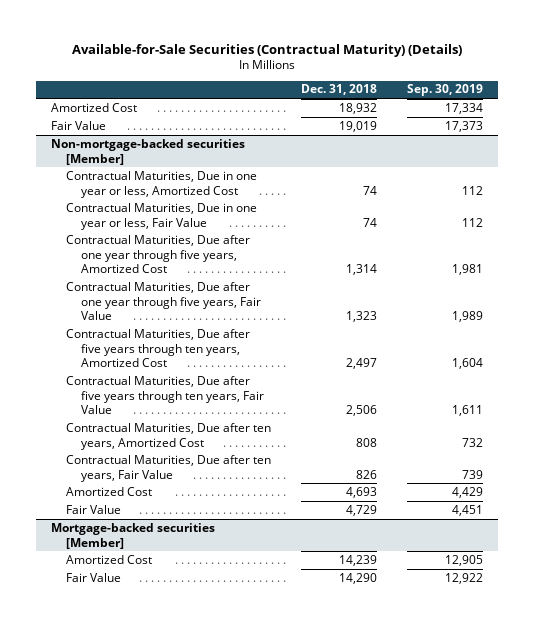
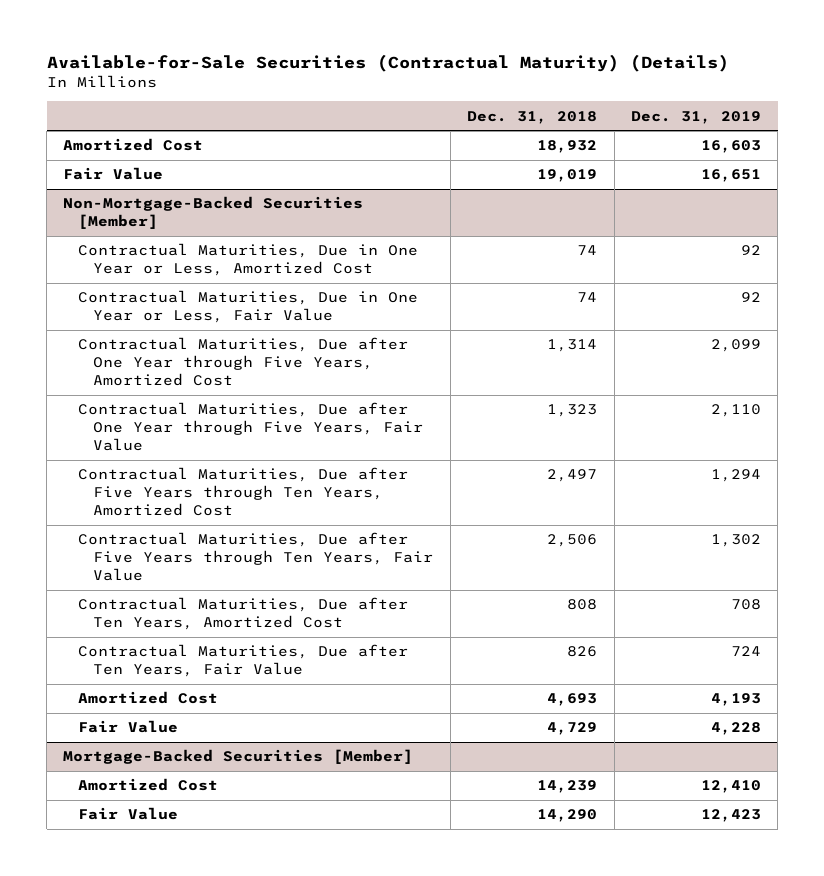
- | Dec. 31, 2018 | Sep. 30, 2019
+ | Dec. 31, 2018 | Dec. 31, 2019
- Non-mortgage-backed securities [Member]
- Contractual Maturities, Due in one year or less, Amortized Cost | 74 | 112
- Contractual Maturities, Due in one year or less, Fair Value | 74 | 112
- Contractual Maturities, Due after one year through five years, Amortized Cost | 1,314 | 1,981
- Contractual Maturities, Due after one year through five years, Fair Value | 1,323 | 1,989
- Contractual Maturities, Due after five years through ten years, Amortized Cost | 2,497 | 1,604
- Contractual Maturities, Due after five years through ten years, Fair Value | 2,506 | 1,611
- Contractual Maturities, Due after ten years, Amortized Cost | 808 | 732
- Contractual Maturities, Due after ten years, Fair Value | 826 | 739
+ Non-Mortgage-Backed Securities [Member]
+ Contractual Maturities, Due in One Year or Less, Amortized Cost | 74 | 92
+ Contractual Maturities, Due in One Year or Less, Fair Value | 74 | 92
+ Contractual Maturities, Due after One Year through Five Years, Amortized Cost | 1,314 | 2,099
+ Contractual Maturities, Due after One Year through Five Years, Fair Value | 1,323 | 2,110
+ Contractual Maturities, Due after Five Years through Ten Years, Amortized Cost | 2,497 | 1,294
+ Contractual Maturities, Due after Five Years through Ten Years, Fair Value | 2,506 | 1,302
+ Contractual Maturities, Due after Ten Years, Amortized Cost | 808 | 708
+ Contractual Maturities, Due after Ten Years, Fair Value | 826 | 724
- Mortgage-backed securities [Member]
+ Mortgage-Backed Securities [Member]

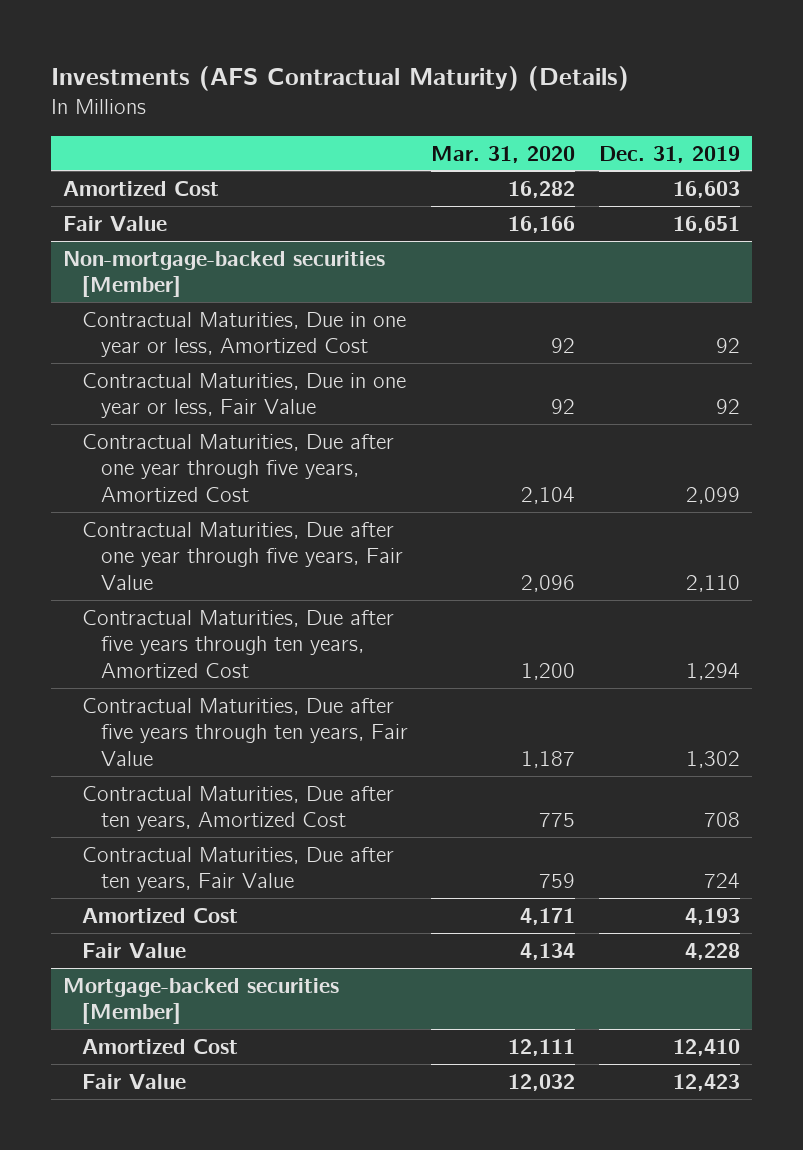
- Available-for-Sale Securities (Contractual Maturity) (Details)
+ Investments (AFS Contractual Maturity) (Details)
- | Dec. 31, 2018 | Dec. 31, 2019
+ | Mar. 31, 2020 | Dec. 31, 2019
- Non-Mortgage-Backed Securities [Member]
- Contractual Maturities, Due in One Year or Less, Amortized Cost | 74 | 92
- Contractual Maturities, Due in One Year or Less, Fair Value | 74 | 92
- Contractual Maturities, Due after One Year through Five Years, Amortized Cost | 1,314 | 2,099
- Contractual Maturities, Due after One Year through Five Years, Fair Value | 1,323 | 2,110
- Contractual Maturities, Due after Five Years through Ten Years, Amortized Cost | 2,497 | 1,294
- Contractual Maturities, Due after Five Years through Ten Years, Fair Value | 2,506 | 1,302
- Contractual Maturities, Due after Ten Years, Amortized Cost | 808 | 708
- Contractual Maturities, Due after Ten Years, Fair Value | 826 | 724
+ Non-mortgage-backed securities [Member]
+ Contractual Maturities, Due in one year or less, Amortized Cost | 92 | 92
+ Contractual Maturities, Due in one year or less, Fair Value | 92 | 92
+ Contractual Maturities, Due after one year through five years, Amortized Cost | 2,104 | 2,099
+ Contractual Maturities, Due after one year through five years, Fair Value | 2,096 | 2,110
+ Contractual Maturities, Due after five years through ten years, Amortized Cost | 1,200 | 1,294
+ Contractual Maturities, Due after five years through ten years, Fair Value | 1,187 | 1,302
+ Contractual Maturities, Due after ten years, Amortized Cost | 775 | 708
+ Contractual Maturities, Due after ten years, Fair Value | 759 | 724
- Mortgage-Backed Securities [Member]
+ Mortgage-backed securities [Member]

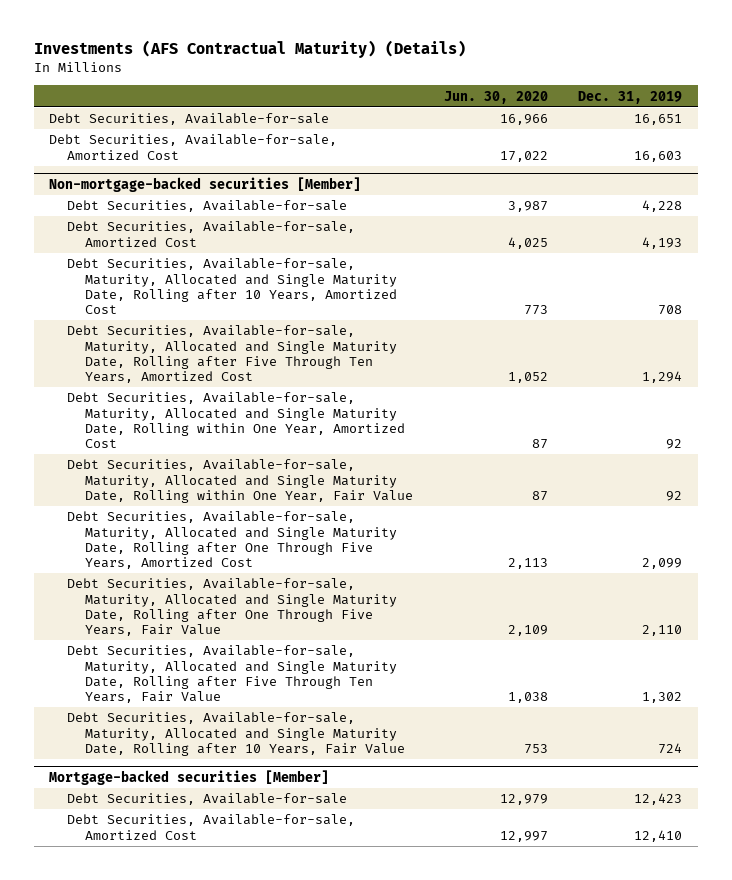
- | Mar. 31, 2020 | Dec. 31, 2019
+ | Jun. 30, 2020 | Dec. 31, 2019
- Amortized Cost | 16,282 | 16,603
- Fair Value | 16,166 | 16,651
+ Debt Securities, Available-for-sale | 16,966 | 16,651
+ Debt Securities, Available-for-sale, Amortized Cost | 17,022 | 16,603
@ Non-mortgage-backed securities [Member]
- Contractual Maturities, Due in one year or less, Amortized Cost | 92 | 92
- Contractual Maturities, Due in one year or less, Fair Value | 92 | 92
- Contractual Maturities, Due after one year through five years, Amortized Cost | 2,104 | 2,099
- Contractual Maturities, Due after one year through five years, Fair Value | 2,096 | 2,110
- Contractual Maturities, Due after five years through ten years, Amortized Cost | 1,200 | 1,294
- Contractual Maturities, Due after five years through ten years, Fair Value | 1,187 | 1,302
- Contractual Maturities, Due after ten years, Amortized Cost | 775 | 708
- Contractual Maturities, Due after ten years, Fair Value | 759 | 724
- Amortized Cost | 4,171 | 4,193
- Fair Value | 4,134 | 4,228
+ Debt Securities, Available-for-sale | 3,987 | 4,228
+ Debt Securities, Available-for-sale, Amortized Cost | 4,025 | 4,193
+ Debt Securities, Available-for-sale, Maturity, Allocated and Single Maturity Date, Rolling after 10 Years, Amortized Cost | 773 | 708
+ Debt Securities, Available-for-sale, Maturity, Allocated and Single Maturity Date, Rolling after Five Through Ten Years, Amortized Cost | 1,052 | 1,294
+ Debt Securities, Available-for-sale, Maturity, Allocated and Single Maturity Date, Rolling within One Year, Amortized Cost | 87 | 92
+ Debt Securities, Available-for-sale, Maturity, Allocated and Single Maturity Date, Rolling within One Year, Fair Value | 87 | 92
+ Debt Securities, Available-for-sale, Maturity, Allocated and Single Maturity Date, Rolling after One Through Five Years, Amortized Cost | 2,113 | 2,099
+ Debt Securities, Available-for-sale, Maturity, Allocated and Single Maturity Date, Rolling after One Through Five Years, Fair Value | 2,109 | 2,110
+ Debt Securities, Available-for-sale, Maturity, Allocated and Single Maturity Date, Rolling after Five Through Ten Years, Fair Value | 1,038 | 1,302
+ Debt Securities, Available-for-sale, Maturity, Allocated and Single Maturity Date, Rolling after 10 Years, Fair Value | 753 | 724
@ Mortgage-backed securities [Member]
- Amortized Cost | 12,111 | 12,410
- Fair Value | 12,032 | 12,423
+ Debt Securities, Available-for-sale | 12,979 | 12,423
+ Debt Securities, Available-for-sale, Amortized Cost | 12,997 | 12,410

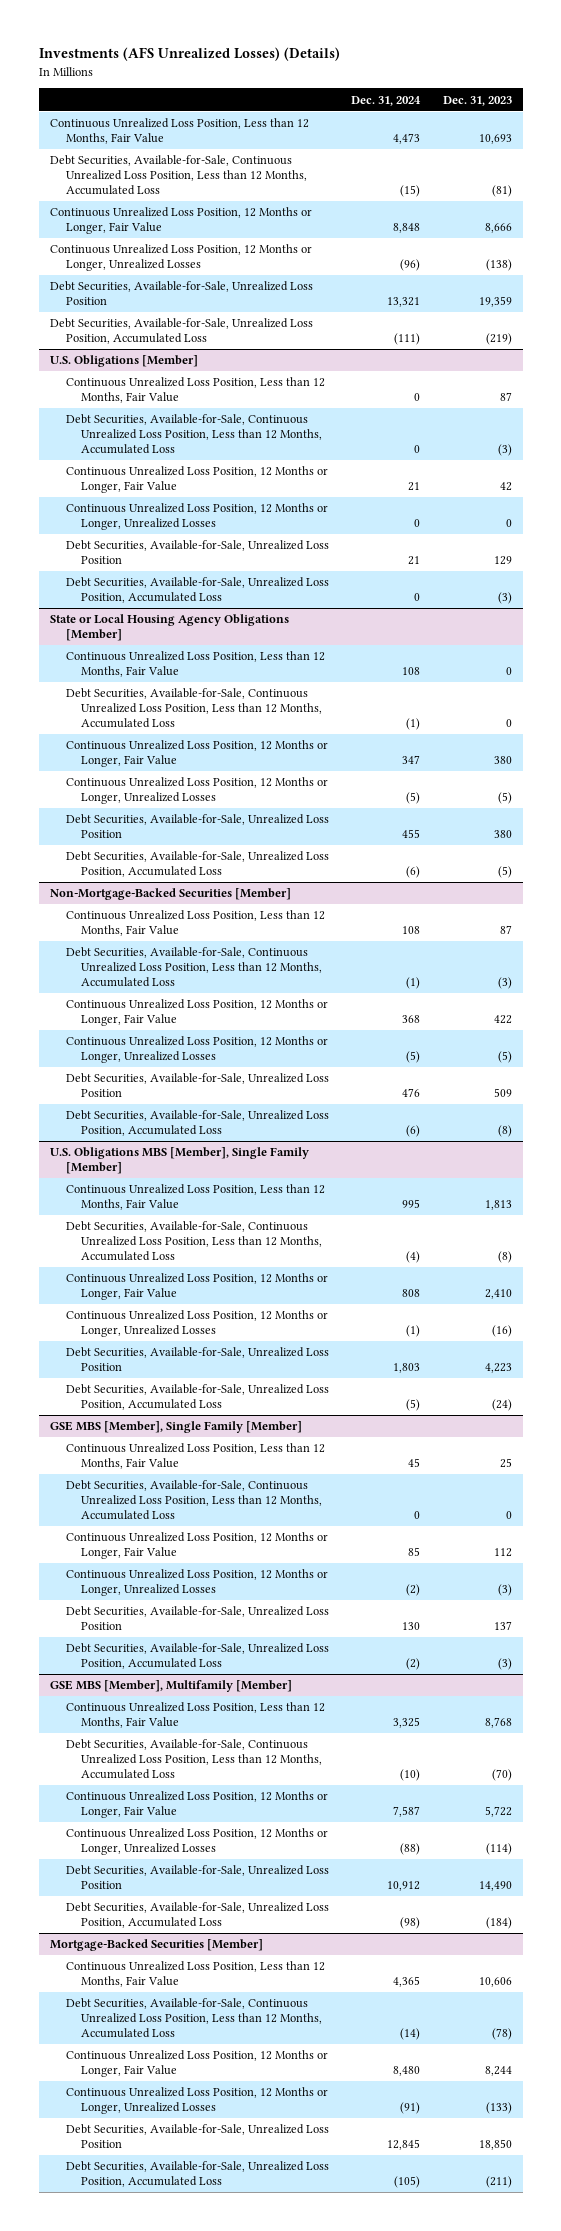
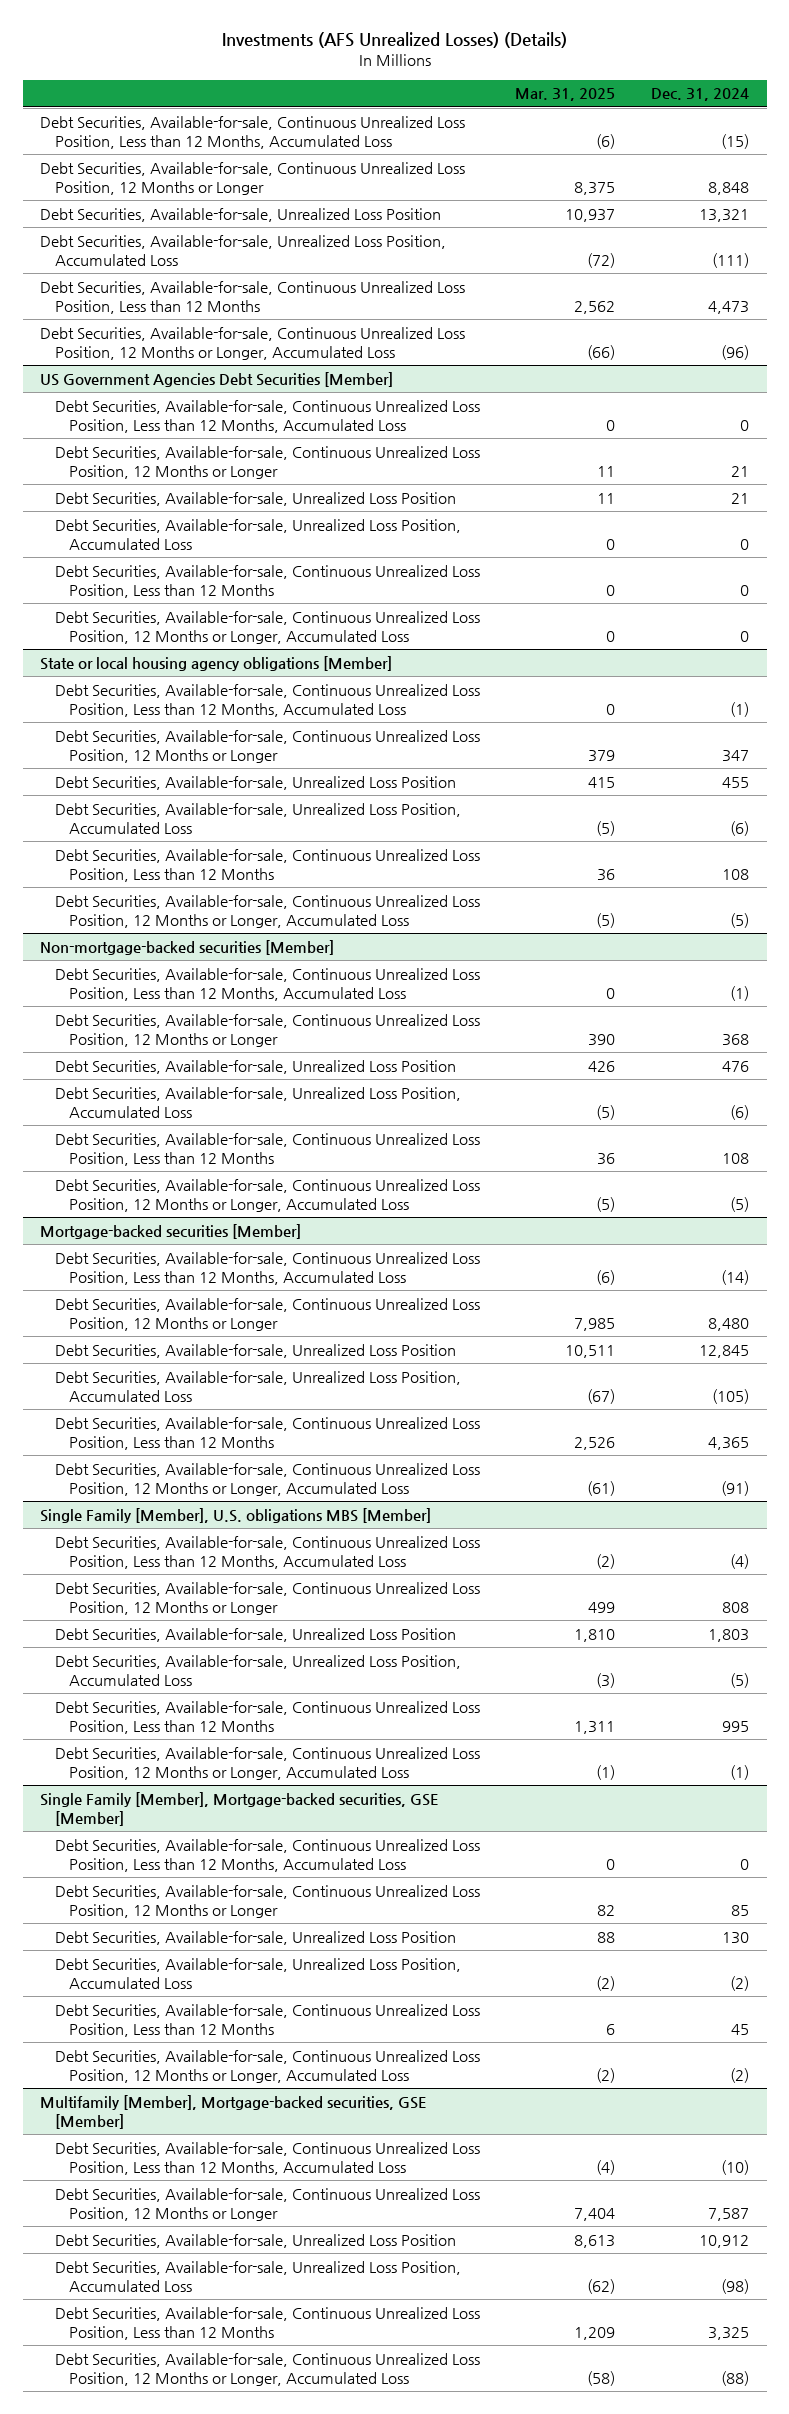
- | Dec. 31, 2024 | Dec. 31, 2023
+ | Mar. 31, 2025 | Dec. 31, 2024
- Continuous Unrealized Loss Position, Less than 12 Months, Fair Value | 4,473 | 10,693
- Debt Securities, Available-for-Sale, Continuous Unrealized Loss Position, Less than 12 Months, Accumulated Loss | (15) | (81)
- Continuous Unrealized Loss Position, 12 Months or Longer, Fair Value | 8,848 | 8,666
- Continuous Unrealized Loss Position, 12 Months or Longer, Unrealized Losses | (96) | (138)
- Debt Securities, Available-for-Sale, Unrealized Loss Position | 13,321 | 19,359
- Debt Securities, Available-for-Sale, Unrealized Loss Position, Accumulated Loss | (111) | (219)
- U.S. Obligations [Member]
- Continuous Unrealized Loss Position, Less than 12 Months, Fair Value | 0 | 87
- Debt Securities, Available-for-Sale, Continuous Unrealized Loss Position, Less than 12 Months, Accumulated Loss | 0 | (3)
- Continuous Unrealized Loss Position, 12 Months or Longer, Fair Value | 21 | 42
- Continuous Unrealized Loss Position, 12 Months or Longer, Unrealized Losses | 0 | 0
- Debt Securities, Available-for-Sale, Unrealized Loss Position | 21 | 129
- Debt Securities, Available-for-Sale, Unrealized Loss Position, Accumulated Loss | 0 | (3)
- State or Local Housing Agency Obligations [Member]
- Continuous Unrealized Loss Position, Less than 12 Months, Fair Value | 108 | 0
- Debt Securities, Available-for-Sale, Continuous Unrealized Loss Position, Less than 12 Months, Accumulated Loss | (1) | 0
- Continuous Unrealized Loss Position, 12 Months or Longer, Fair Value | 347 | 380
- Continuous Unrealized Loss Position, 12 Months or Longer, Unrealized Losses | (5) | (5)
- Debt Securities, Available-for-Sale, Unrealized Loss Position | 455 | 380
- Debt Securities, Available-for-Sale, Unrealized Loss Position, Accumulated Loss | (6) | (5)
- Non-Mortgage-Backed Securities [Member]
- Continuous Unrealized Loss Position, Less than 12 Months, Fair Value | 108 | 87
- Debt Securities, Available-for-Sale, Continuous Unrealized Loss Position, Less than 12 Months, Accumulated Loss | (1) | (3)
- Continuous Unrealized Loss Position, 12 Months or Longer, Fair Value | 368 | 422
- Continuous Unrealized Loss Position, 12 Months or Longer, Unrealized Losses | (5) | (5)
- Debt Securities, Available-for-Sale, Unrealized Loss Position | 476 | 509
- Debt Securities, Available-for-Sale, Unrealized Loss Position, Accumulated Loss | (6) | (8)
- U.S. Obligations MBS [Member], Single Family [Member]
- Continuous Unrealized Loss Position, Less than 12 Months, Fair Value | 995 | 1,813
- Debt Securities, Available-for-Sale, Continuous Unrealized Loss Position, Less than 12 Months, Accumulated Loss | (4) | (8)
- Continuous Unrealized Loss Position, 12 Months or Longer, Fair Value | 808 | 2,410
- Continuous Unrealized Loss Position, 12 Months or Longer, Unrealized Losses | (1) | (16)
- Debt Securities, Available-for-Sale, Unrealized Loss Position | 1,803 | 4,223
- Debt Securities, Available-for-Sale, Unrealized Loss Position, Accumulated Loss | (5) | (24)
- GSE MBS [Member], Single Family [Member]
- Continuous Unrealized Loss Position, Less than 12 Months, Fair Value | 45 | 25
- Debt Securities, Available-for-Sale, Continuous Unrealized Loss Position, Less than 12 Months, Accumulated Loss | 0 | 0
- Continuous Unrealized Loss Position, 12 Months or Longer, Fair Value | 85 | 112
- Continuous Unrealized Loss Position, 12 Months or Longer, Unrealized Losses | (2) | (3)
- Debt Securities, Available-for-Sale, Unrealized Loss Position | 130 | 137
- Debt Securities, Available-for-Sale, Unrealized Loss Position, Accumulated Loss | (2) | (3)
- GSE MBS [Member], Multifamily [Member]
- Continuous Unrealized Loss Position, Less than 12 Months, Fair Value | 3,325 | 8,768
- Debt Securities, Available-for-Sale, Continuous Unrealized Loss Position, Less than 12 Months, Accumulated Loss | (10) | (70)
- Continuous Unrealized Loss Position, 12 Months or Longer, Fair Value | 7,587 | 5,722
- Continuous Unrealized Loss Position, 12 Months or Longer, Unrealized Losses | (88) | (114)
- Debt Securities, Available-for-Sale, Unrealized Loss Position | 10,912 | 14,490
- Debt Securities, Available-for-Sale, Unrealized Loss Position, Accumulated Loss | (98) | (184)
- Mortgage-Backed Securities [Member]
- Continuous Unrealized Loss Position, Less than 12 Months, Fair Value | 4,365 | 10,606
- Debt Securities, Available-for-Sale, Continuous Unrealized Loss Position, Less than 12 Months, Accumulated Loss | (14) | (78)
- Continuous Unrealized Loss Position, 12 Months or Longer, Fair Value | 8,480 | 8,244
- Continuous Unrealized Loss Position, 12 Months or Longer, Unrealized Losses | (91) | (133)
- Debt Securities, Available-for-Sale, Unrealized Loss Position | 12,845 | 18,850
- Debt Securities, Available-for-Sale, Unrealized Loss Position, Accumulated Loss | (105) | (211)
+ Debt Securities, Available-for-sale, Continuous Unrealized Loss Position, Less than 12 Months, Accumulated Loss | (6) | (15)
+ Debt Securities, Available-for-sale, Continuous Unrealized Loss Position, 12 Months or Longer | 8,375 | 8,848
+ Debt Securities, Available-for-sale, Unrealized Loss Position | 10,937 | 13,321
+ Debt Securities, Available-for-sale, Unrealized Loss Position, Accumulated Loss | (72) | (111)
+ Debt Securities, Available-for-sale, Continuous Unrealized Loss Position, Less than 12 Months | 2,562 | 4,473
+ Debt Securities, Available-for-sale, Continuous Unrealized Loss Position, 12 Months or Longer, Accumulated Loss | (66) | (96)
+ US Government Agencies Debt Securities [Member]
+ Debt Securities, Available-for-sale, Continuous Unrealized Loss Position, Less than 12 Months, Accumulated Loss | 0 | 0
+ Debt Securities, Available-for-sale, Continuous Unrealized Loss Position, 12 Months or Longer | 11 | 21
+ Debt Securities, Available-for-sale, Unrealized Loss Position | 11 | 21
+ Debt Securities, Available-for-sale, Unrealized Loss Position, Accumulated Loss | 0 | 0
+ Debt Securities, Available-for-sale, Continuous Unrealized Loss Position, Less than 12 Months | 0 | 0
+ Debt Securities, Available-for-sale, Continuous Unrealized Loss Position, 12 Months or Longer, Accumulated Loss | 0 | 0
+ State or local housing agency obligations [Member]
+ Debt Securities, Available-for-sale, Continuous Unrealized Loss Position, Less than 12 Months, Accumulated Loss | 0 | (1)
+ Debt Securities, Available-for-sale, Continuous Unrealized Loss Position, 12 Months or Longer | 379 | 347
+ Debt Securities, Available-for-sale, Unrealized Loss Position | 415 | 455
+ Debt Securities, Available-for-sale, Unrealized Loss Position, Accumulated Loss | (5) | (6)
+ Debt Securities, Available-for-sale, Continuous Unrealized Loss Position, Less than 12 Months | 36 | 108
+ Debt Securities, Available-for-sale, Continuous Unrealized Loss Position, 12 Months or Longer, Accumulated Loss | (5) | (5)
+ Non-mortgage-backed securities [Member]
+ Debt Securities, Available-for-sale, Continuous Unrealized Loss Position, Less than 12 Months, Accumulated Loss | 0 | (1)
+ Debt Securities, Available-for-sale, Continuous Unrealized Loss Position, 12 Months or Longer | 390 | 368
+ Debt Securities, Available-for-sale, Unrealized Loss Position | 426 | 476
+ Debt Securities, Available-for-sale, Unrealized Loss Position, Accumulated Loss | (5) | (6)
+ Debt Securities, Available-for-sale, Continuous Unrealized Loss Position, Less than 12 Months | 36 | 108
+ Debt Securities, Available-for-sale, Continuous Unrealized Loss Position, 12 Months or Longer, Accumulated Loss | (5) | (5)
+ Mortgage-backed securities [Member]
+ Debt Securities, Available-for-sale, Continuous Unrealized Loss Position, Less than 12 Months, Accumulated Loss | (6) | (14)
+ Debt Securities, Available-for-sale, Continuous Unrealized Loss Position, 12 Months or Longer | 7,985 | 8,480
+ Debt Securities, Available-for-sale, Unrealized Loss Position | 10,511 | 12,845
+ Debt Securities, Available-for-sale, Unrealized Loss Position, Accumulated Loss | (67) | (105)
+ Debt Securities, Available-for-sale, Continuous Unrealized Loss Position, Less than 12 Months | 2,526 | 4,365
+ Debt Securities, Available-for-sale, Continuous Unrealized Loss Position, 12 Months or Longer, Accumulated Loss | (61) | (91)
+ Single Family [Member], U.S. obligations MBS [Member]
+ Debt Securities, Available-for-sale, Continuous Unrealized Loss Position, Less than 12 Months, Accumulated Loss | (2) | (4)
+ Debt Securities, Available-for-sale, Continuous Unrealized Loss Position, 12 Months or Longer | 499 | 808
+ Debt Securities, Available-for-sale, Unrealized Loss Position | 1,810 | 1,803
+ Debt Securities, Available-for-sale, Unrealized Loss Position, Accumulated Loss | (3) | (5)
+ Debt Securities, Available-for-sale, Continuous Unrealized Loss Position, Less than 12 Months | 1,311 | 995
+ Debt Securities, Available-for-sale, Continuous Unrealized Loss Position, 12 Months or Longer, Accumulated Loss | (1) | (1)
+ Single Family [Member], Mortgage-backed securities, GSE [Member]
+ Debt Securities, Available-for-sale, Continuous Unrealized Loss Position, Less than 12 Months, Accumulated Loss | 0 | 0
+ Debt Securities, Available-for-sale, Continuous Unrealized Loss Position, 12 Months or Longer | 82 | 85
+ Debt Securities, Available-for-sale, Unrealized Loss Position | 88 | 130
+ Debt Securities, Available-for-sale, Unrealized Loss Position, Accumulated Loss | (2) | (2)
+ Debt Securities, Available-for-sale, Continuous Unrealized Loss Position, Less than 12 Months | 6 | 45
+ Debt Securities, Available-for-sale, Continuous Unrealized Loss Position, 12 Months or Longer, Accumulated Loss | (2) | (2)
+ Multifamily [Member], Mortgage-backed securities, GSE [Member]
+ Debt Securities, Available-for-sale, Continuous Unrealized Loss Position, Less than 12 Months, Accumulated Loss | (4) | (10)
+ Debt Securities, Available-for-sale, Continuous Unrealized Loss Position, 12 Months or Longer | 7,404 | 7,587
+ Debt Securities, Available-for-sale, Unrealized Loss Position | 8,613 | 10,912
+ Debt Securities, Available-for-sale, Unrealized Loss Position, Accumulated Loss | (62) | (98)
+ Debt Securities, Available-for-sale, Continuous Unrealized Loss Position, Less than 12 Months | 1,209 | 3,325
+ Debt Securities, Available-for-sale, Continuous Unrealized Loss Position, 12 Months or Longer, Accumulated Loss | (58) | (88)

